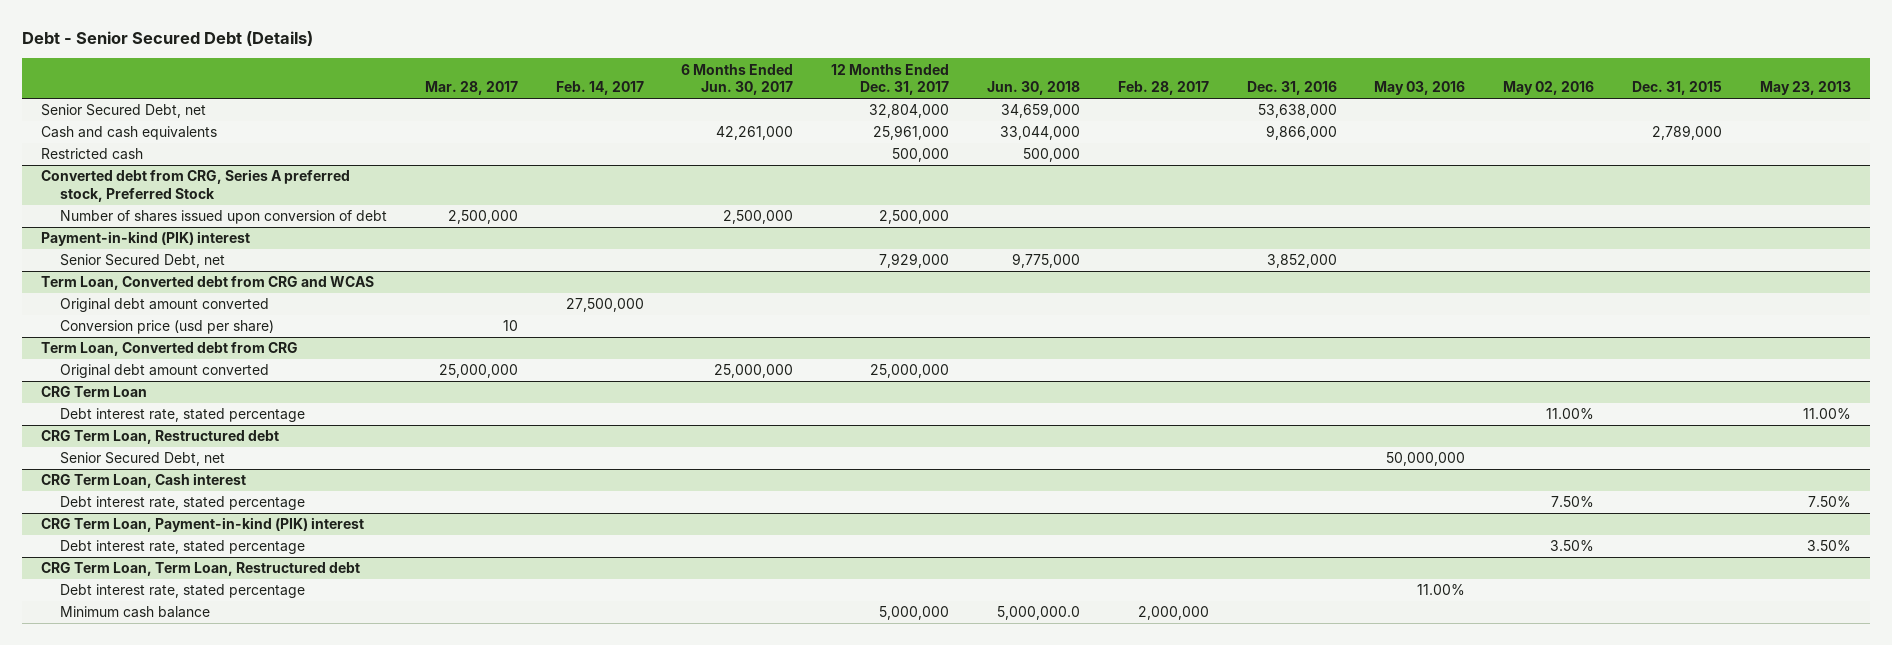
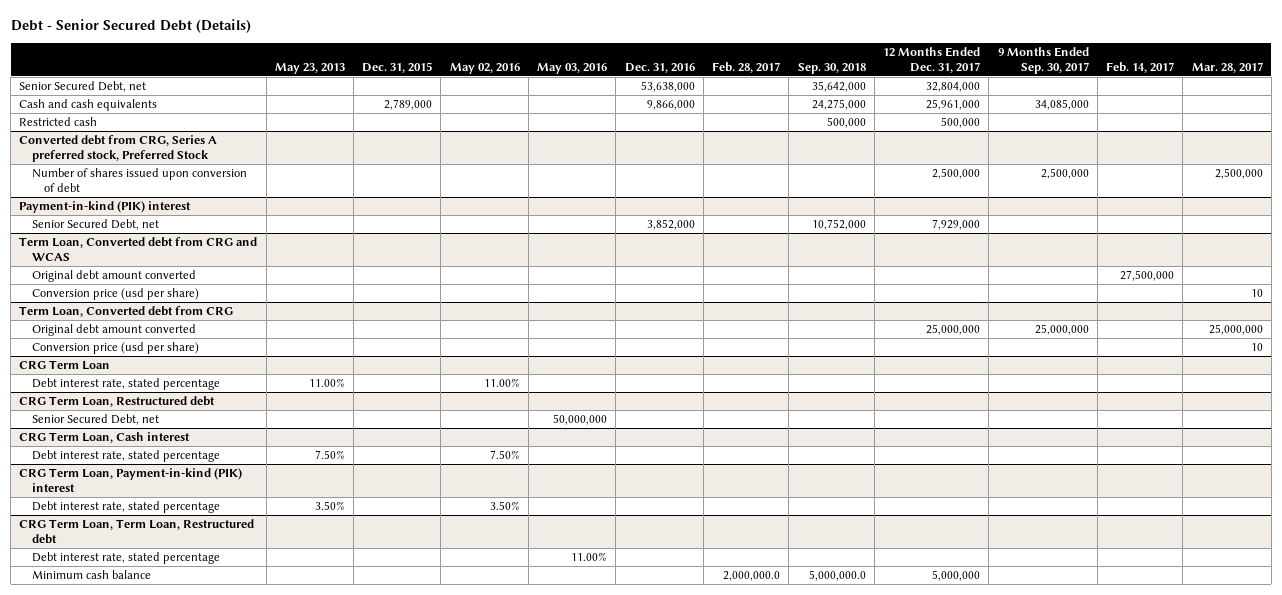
- | Mar. 28, 2017 | Feb. 14, 2017 | 6 Months Ended Jun. 30, 2017 | 12 Months Ended Dec. 31, 2017 | Jun. 30, 2018 | Feb. 28, 2017 | Dec. 31, 2016 | May 03, 2016 | May 02, 2016 | Dec. 31, 2015 | May 23, 2013
+ | May 23, 2013 | Dec. 31, 2015 | May 02, 2016 | May 03, 2016 | Dec. 31, 2016 | Feb. 28, 2017 | Sep. 30, 2018 | 12 Months Ended Dec. 31, 2017 | 9 Months Ended Sep. 30, 2017 | Feb. 14, 2017 | Mar. 28, 2017
@ Term Loan, Converted debt from CRG
+ Conversion price (usd per share) | | | | | | | | | | | 10
@ CRG Term Loan, Term Loan, Restructured debt
- Minimum cash balance | | | | 5,000,000 | 5,000,000.0 | 2,000,000 | | | | |
+ Minimum cash balance | | | | | | 2,000,000.0 | 5,000,000.0 | 5,000,000 | | |

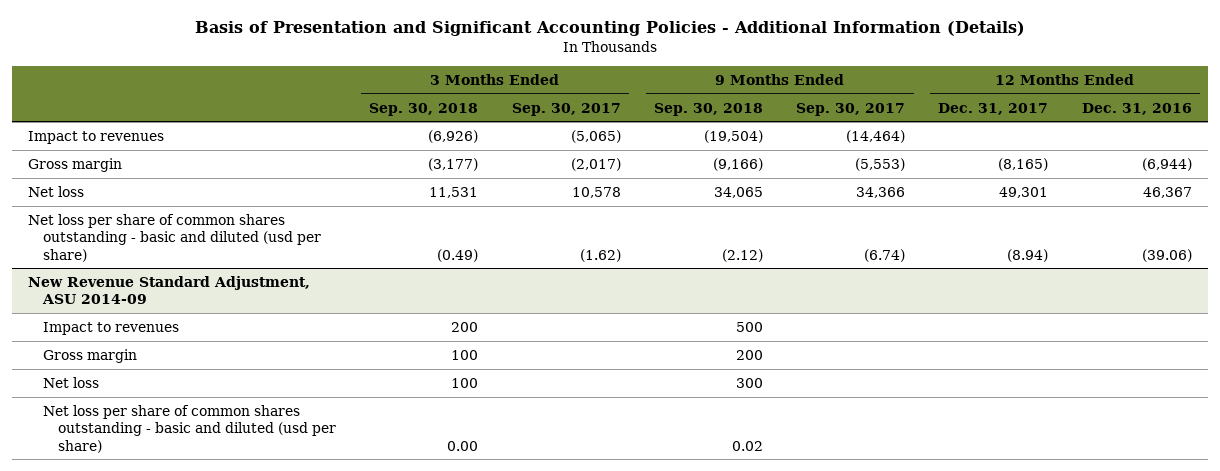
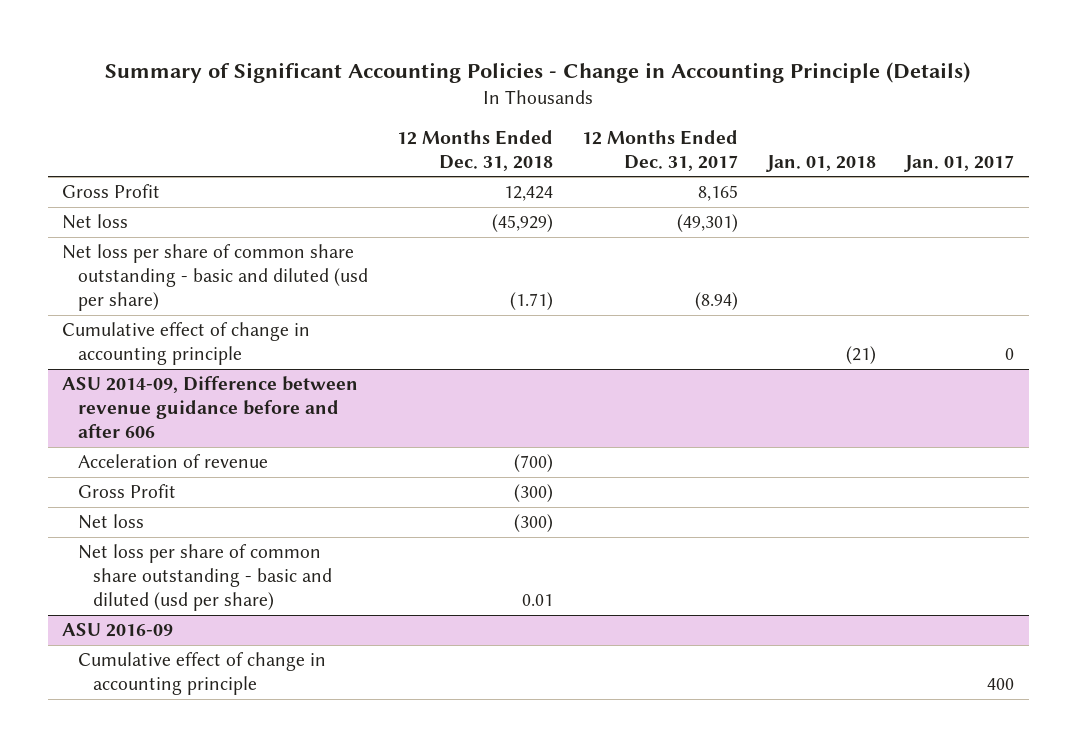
- Basis of Presentation and Significant Accounting Policies - Additional Information (Details)
+ Summary of Significant Accounting Policies - Change in Accounting Principle (Details)
- | 3 Months Ended Sep. 30, 2018 | 3 Months Ended Sep. 30, 2017 | 9 Months Ended Sep. 30, 2018 | 9 Months Ended Sep. 30, 2017 | 12 Months Ended Dec. 31, 2017 | 12 Months Ended Dec. 31, 2016
+ | 12 Months Ended Dec. 31, 2018 | 12 Months Ended Dec. 31, 2017 | Jan. 01, 2018 | Jan. 01, 2017
- Impact to revenues | (6,926) | (5,065) | (19,504) | (14,464) | |
- Gross margin | (3,177) | (2,017) | (9,166) | (5,553) | (8,165) | (6,944)
- Net loss | 11,531 | 10,578 | 34,065 | 34,366 | 49,301 | 46,367
- Net loss per share of common shares outstanding - basic and diluted (usd per share) | (0.49) | (1.62) | (2.12) | (6.74) | (8.94) | (39.06)
- New Revenue Standard Adjustment, ASU 2014-09
- Impact to revenues | 200 | | 500 | | |
- Gross margin | 100 | | 200 | | |
- Net loss | 100 | | 300 | | |
- Net loss per share of common shares outstanding - basic and diluted (usd per share) | 0.00 | | 0.02 | | |
+ Gross Profit | 12,424 | 8,165 | |
+ Net loss | (45,929) | (49,301) | |
+ Net loss per share of common share outstanding - basic and diluted (usd per share) | (1.71) | (8.94) | |
+ Cumulative effect of change in accounting principle | | | (21) | 0
+ ASU 2014-09, Difference between revenue guidance before and after 606
+ Acceleration of revenue | (700) | | |
+ Gross Profit | (300) | | |
+ Net loss | (300) | | |
+ Net loss per share of common share outstanding - basic and diluted (usd per share) | 0.01 | | |
+ ASU 2016-09
+ Cumulative effect of change in accounting principle | | | | 400

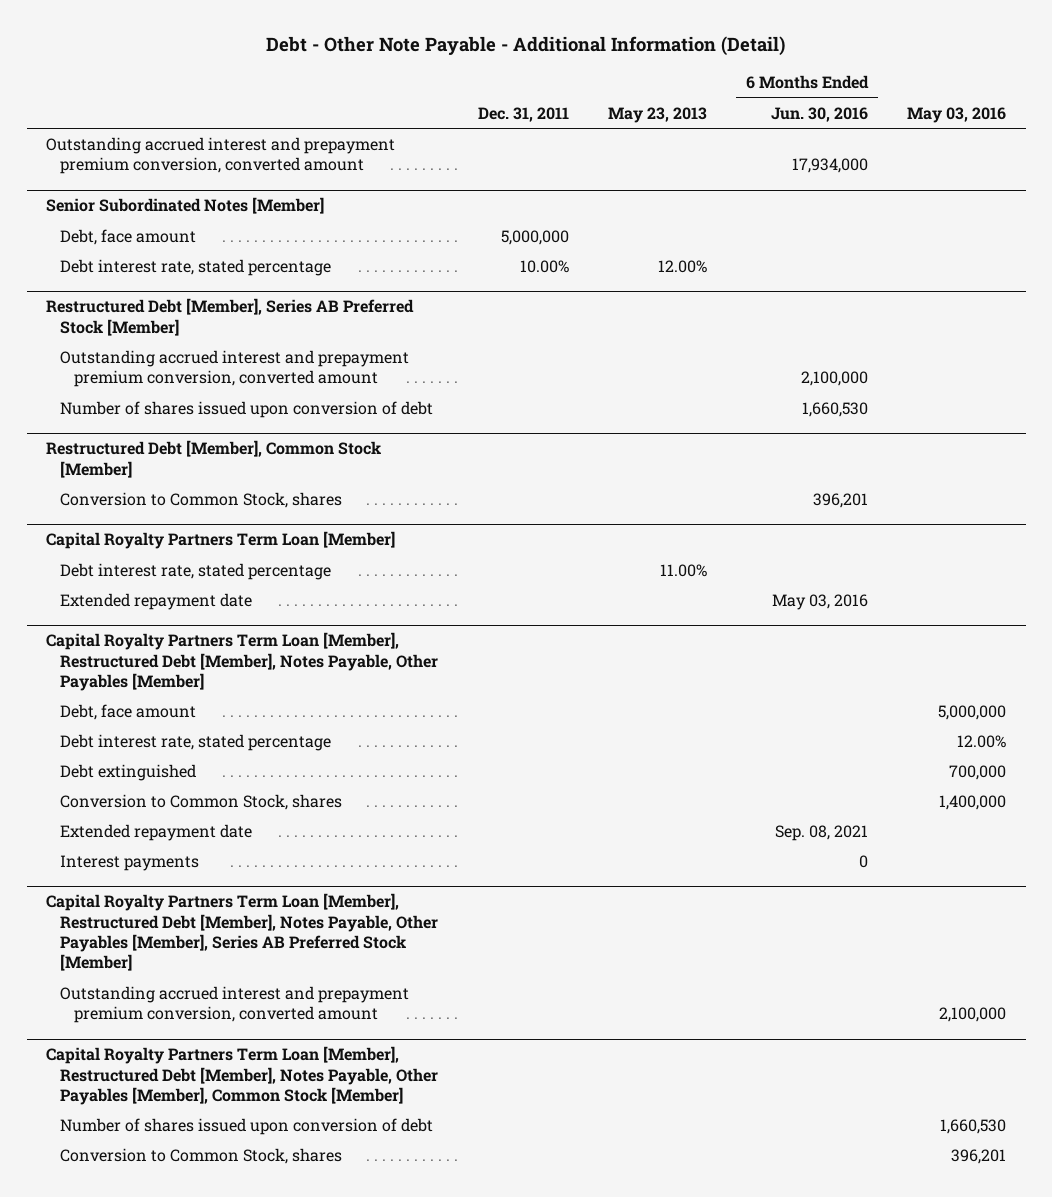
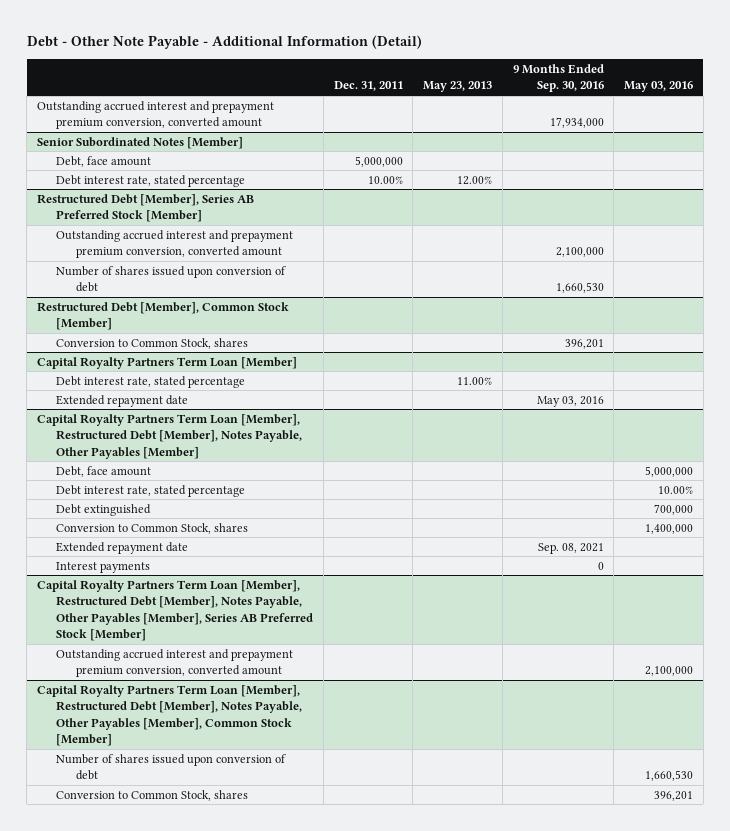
- | Dec. 31, 2011 | May 23, 2013 | 6 Months Ended Jun. 30, 2016 | May 03, 2016
+ | Dec. 31, 2011 | May 23, 2013 | 9 Months Ended Sep. 30, 2016 | May 03, 2016
@ Capital Royalty Partners Term Loan [Member], Restructured Debt [Member], Notes Payable, Other Payables [Member]
- Debt interest rate, stated percentage | | | | 12.00%
+ Debt interest rate, stated percentage | | | | 10.00%

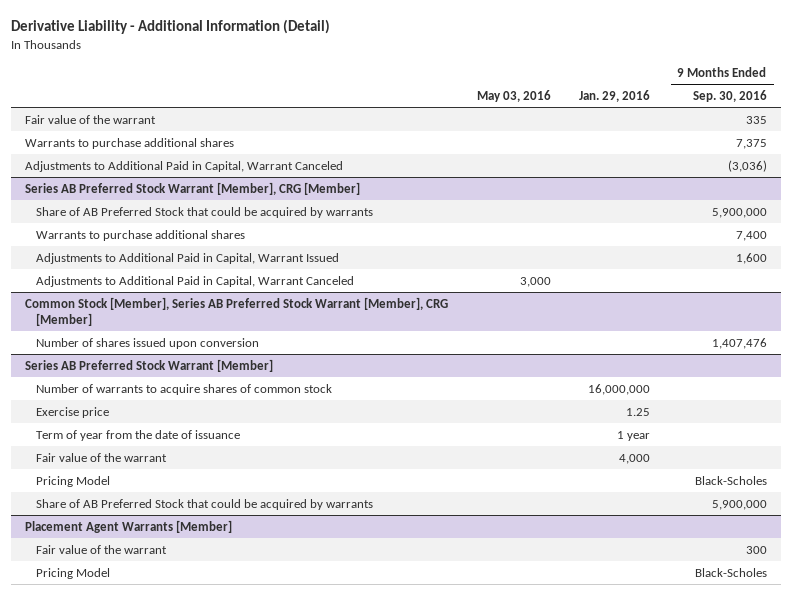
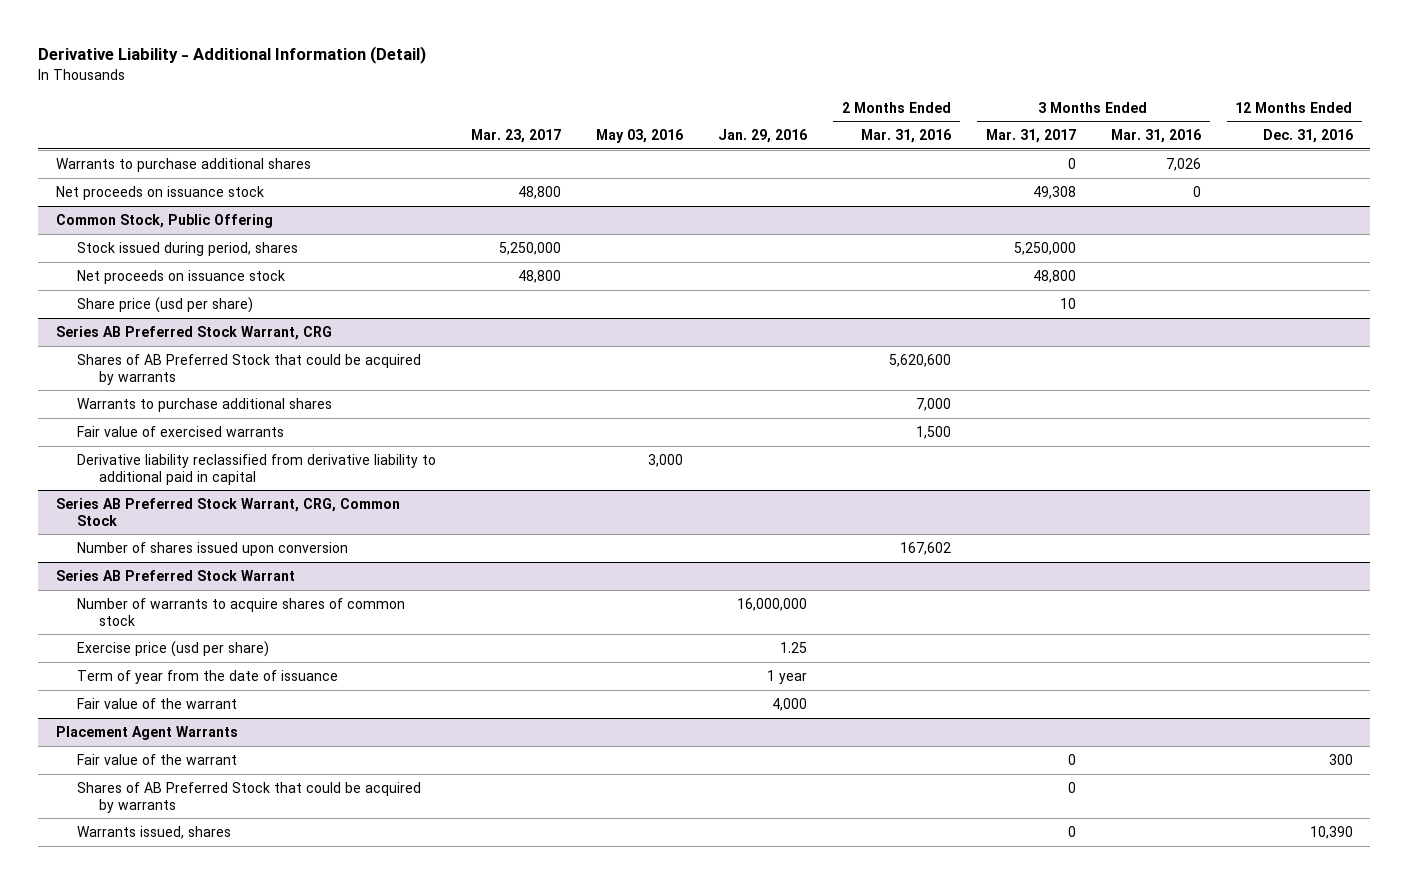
- | May 03, 2016 | Jan. 29, 2016 | 9 Months Ended Sep. 30, 2016
+ | Mar. 23, 2017 | May 03, 2016 | Jan. 29, 2016 | 2 Months Ended Mar. 31, 2016 | 3 Months Ended Mar. 31, 2017 | 3 Months Ended Mar. 31, 2016 | 12 Months Ended Dec. 31, 2016
- Fair value of the warrant | | | 335
- Adjustments to Additional Paid in Capital, Warrant Canceled | | | (3,036)
- Series AB Preferred Stock Warrant [Member], CRG [Member]
- Share of AB Preferred Stock that could be acquired by warrants | | | 5,900,000
+ Net proceeds on issuance stock | 48,800 | | | | 49,308 | 0 |
+ Common Stock, Public Offering
+ Stock issued during period, shares | 5,250,000 | | | | 5,250,000 | |
+ Net proceeds on issuance stock | 48,800 | | | | 48,800 | |
+ Share price (usd per share) | | | | | 10 | |
+ Series AB Preferred Stock Warrant, CRG
+ Shares of AB Preferred Stock that could be acquired by warrants | | | | 5,620,600 | | |
- Adjustments to Additional Paid in Capital, Warrant Issued | | | 1,600
- Adjustments to Additional Paid in Capital, Warrant Canceled | 3,000 | |
- Common Stock [Member], Series AB Preferred Stock Warrant [Member], CRG [Member]
+ Fair value of exercised warrants | | | | 1,500 | | |
+ Derivative liability reclassified from derivative liability to additional paid in capital | | 3,000 | | | | |
+ Series AB Preferred Stock Warrant, CRG, Common Stock
- Series AB Preferred Stock Warrant [Member]
+ Series AB Preferred Stock Warrant
- Exercise price | | 1.25 |
+ Exercise price (usd per share) | | | 1.25 | | | |
- Pricing Model | | | Black-Scholes
- Share of AB Preferred Stock that could be acquired by warrants | | | 5,900,000
- Placement Agent Warrants [Member]
+ Placement Agent Warrants
- Pricing Model | | | Black-Scholes
+ Shares of AB Preferred Stock that could be acquired by warrants | | | | | 0 | |
+ Warrants issued, shares | | | | | 0 | | 10,390

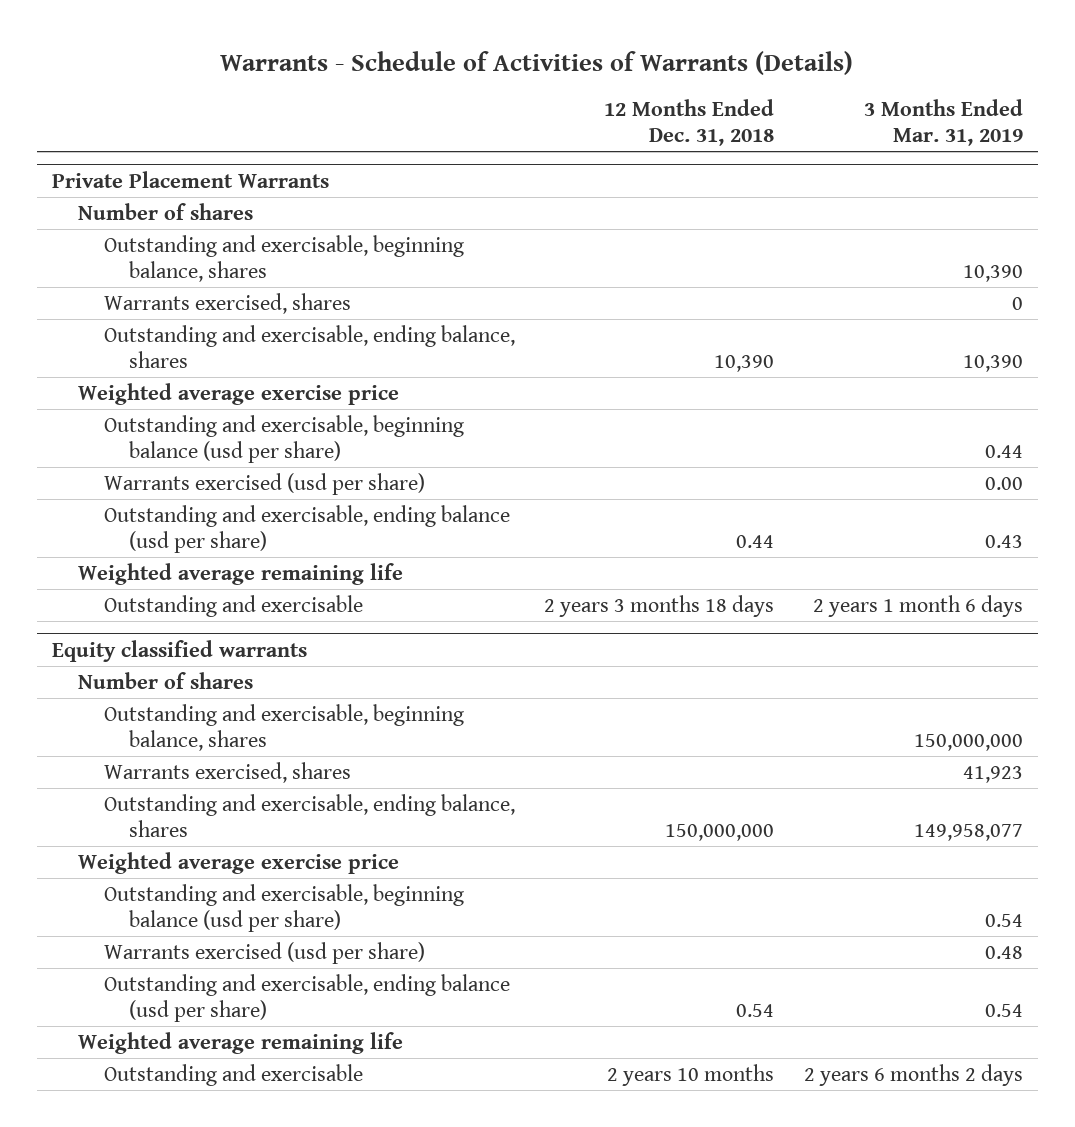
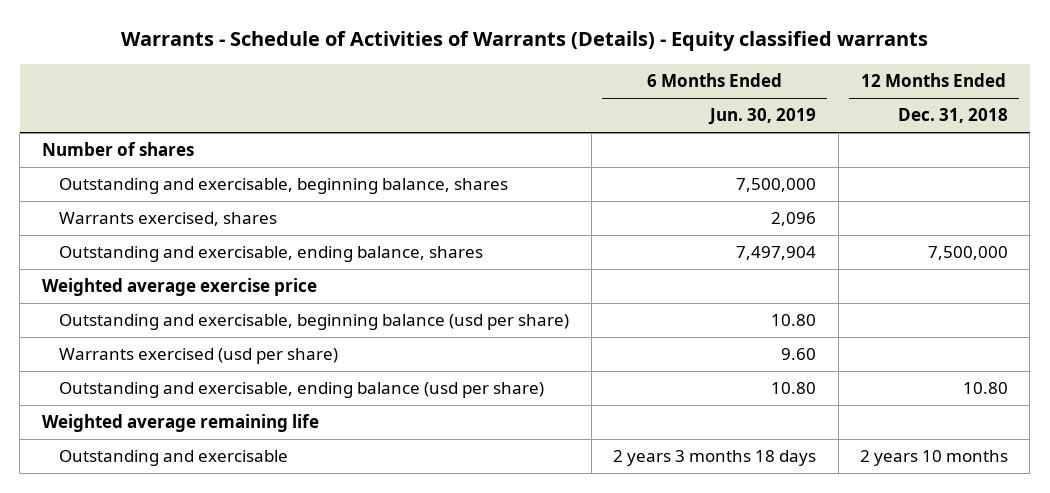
- Warrants - Schedule of Activities of Warrants (Details)
+ Warrants - Schedule of Activities of Warrants (Details) - Equity classified warrants
- | 12 Months Ended Dec. 31, 2018 | 3 Months Ended Mar. 31, 2019
+ | 6 Months Ended Jun. 30, 2019 | 12 Months Ended Dec. 31, 2018
- Private Placement Warrants
- Number of shares
- Outstanding and exercisable, beginning balance, shares | | 10,390
- Warrants exercised, shares | | 0
- Outstanding and exercisable, ending balance, shares | 10,390 | 10,390
- Weighted average exercise price
- Outstanding and exercisable, beginning balance (usd per share) | | 0.44
- Warrants exercised (usd per share) | | 0.00
- Outstanding and exercisable, ending balance (usd per share) | 0.44 | 0.43
- Weighted average remaining life
- Outstanding and exercisable | 2 years 3 months 18 days | 2 years 1 month 6 days
- Equity classified warrants
- Outstanding and exercisable, ending balance, shares | 150,000,000 | 149,958,077
+ Outstanding and exercisable, ending balance, shares | 7,497,904 | 7,500,000
- Outstanding and exercisable, ending balance (usd per share) | 0.54 | 0.54
+ Outstanding and exercisable, ending balance (usd per share) | 10.80 | 10.80

